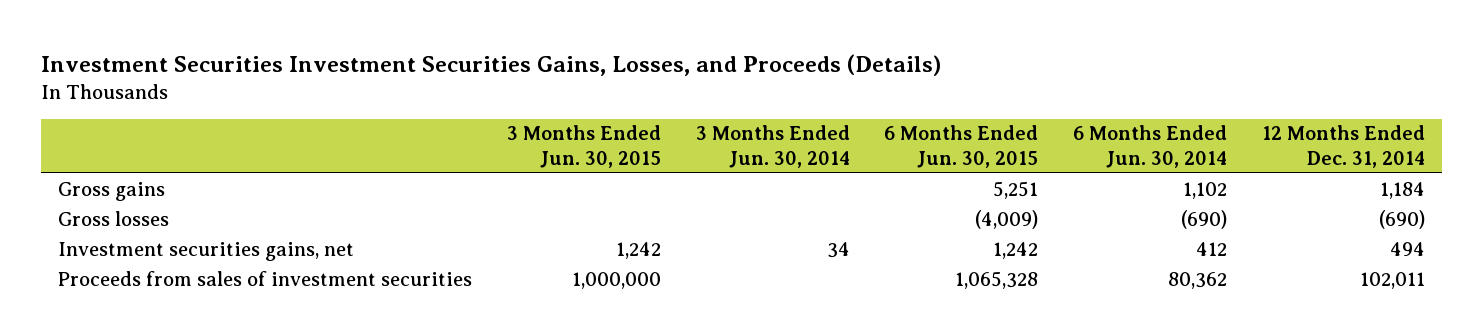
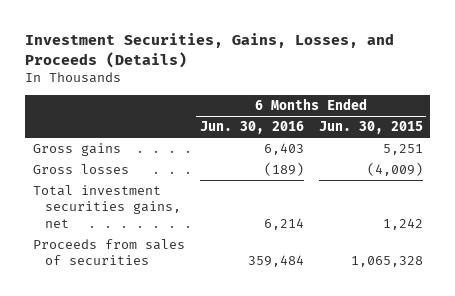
- Investment Securities Investment Securities Gains, Losses, and Proceeds (Details)
+ Investment Securities, Gains, Losses, and Proceeds (Details)
- | 3 Months Ended Jun. 30, 2015 | 3 Months Ended Jun. 30, 2014 | 6 Months Ended Jun. 30, 2015 | 6 Months Ended Jun. 30, 2014 | 12 Months Ended Dec. 31, 2014
+ | 6 Months Ended Jun. 30, 2016 | 6 Months Ended Jun. 30, 2015
- Investment securities gains, net | 1,242 | 34 | 1,242 | 412 | 494
- Proceeds from sales of investment securities | 1,000,000 | | 1,065,328 | 80,362 | 102,011
+ Total investment securities gains, net | 6,214 | 1,242
+ Proceeds from sales of securities | 359,484 | 1,065,328

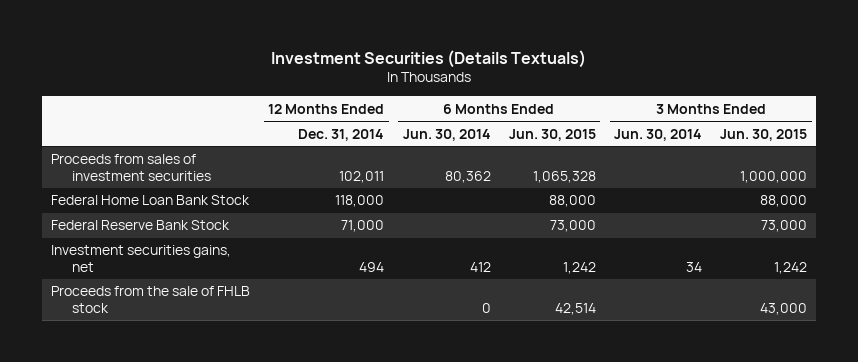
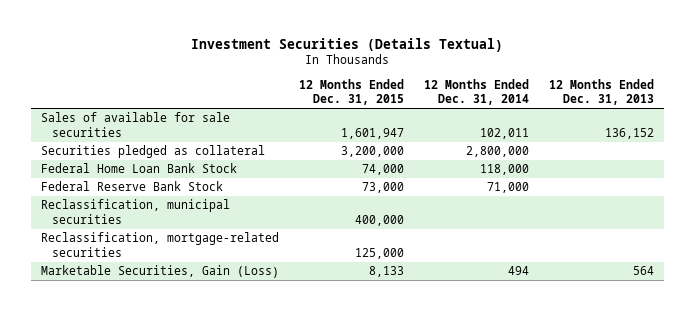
- Investment Securities (Details Textuals)
+ Investment Securities (Details Textual)
- | 12 Months Ended Dec. 31, 2014 | 6 Months Ended Jun. 30, 2014 | 6 Months Ended Jun. 30, 2015 | 3 Months Ended Jun. 30, 2014 | 3 Months Ended Jun. 30, 2015
+ | 12 Months Ended Dec. 31, 2015 | 12 Months Ended Dec. 31, 2014 | 12 Months Ended Dec. 31, 2013
- Proceeds from sales of investment securities | 102,011 | 80,362 | 1,065,328 | | 1,000,000
+ Sales of available for sale securities | 1,601,947 | 102,011 | 136,152
+ Securities pledged as collateral | 3,200,000 | 2,800,000 |
- Investment securities gains, net | 494 | 412 | 1,242 | 34 | 1,242
- Proceeds from the sale of FHLB stock | | 0 | 42,514 | | 43,000
+ Reclassification, municipal securities | 400,000 | |
+ Reclassification, mortgage-related securities | 125,000 | |
+ Marketable Securities, Gain (Loss) | 8,133 | 494 | 564

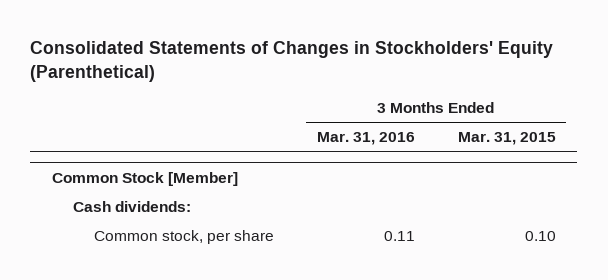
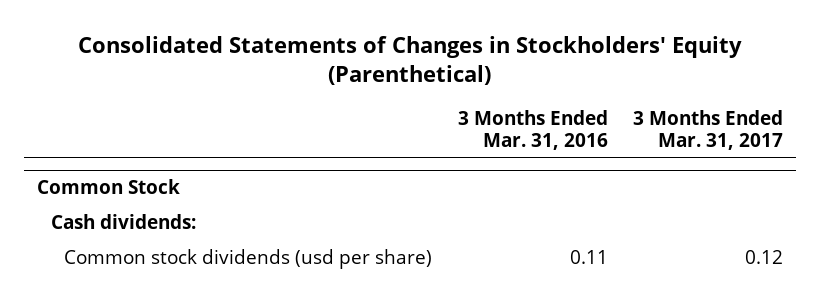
- | 3 Months Ended Mar. 31, 2016 | 3 Months Ended Mar. 31, 2015
+ | 3 Months Ended Mar. 31, 2016 | 3 Months Ended Mar. 31, 2017
- Common Stock [Member]
+ Common Stock
- Common stock, per share | 0.11 | 0.10
+ Common stock dividends (usd per share) | 0.11 | 0.12

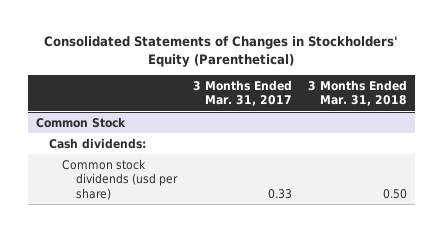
- | 3 Months Ended Mar. 31, 2016 | 3 Months Ended Mar. 31, 2017
+ | 3 Months Ended Mar. 31, 2017 | 3 Months Ended Mar. 31, 2018
@ Common Stock
- Common stock dividends (usd per share) | 0.11 | 0.12
+ Common stock dividends (usd per share) | 0.33 | 0.50

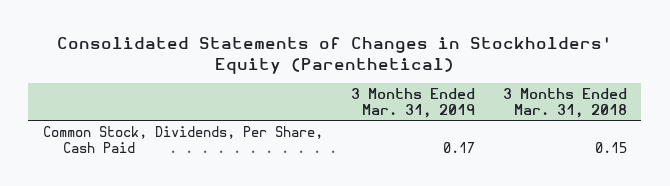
- | 3 Months Ended Mar. 31, 2017 | 3 Months Ended Mar. 31, 2018
+ | 3 Months Ended Mar. 31, 2019 | 3 Months Ended Mar. 31, 2018
- Common Stock
- Cash dividends:
- Common stock dividends (usd per share) | 0.33 | 0.50
+ Common Stock, Dividends, Per Share, Cash Paid | 0.17 | 0.15

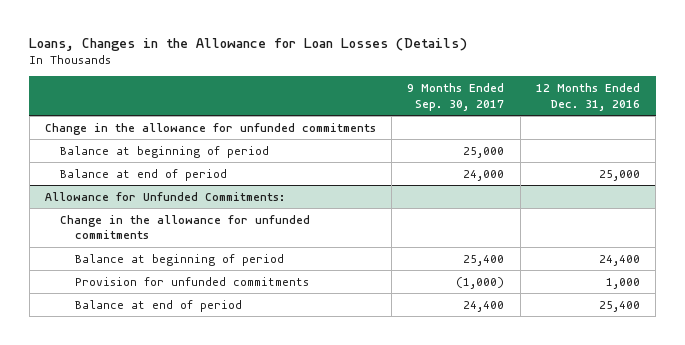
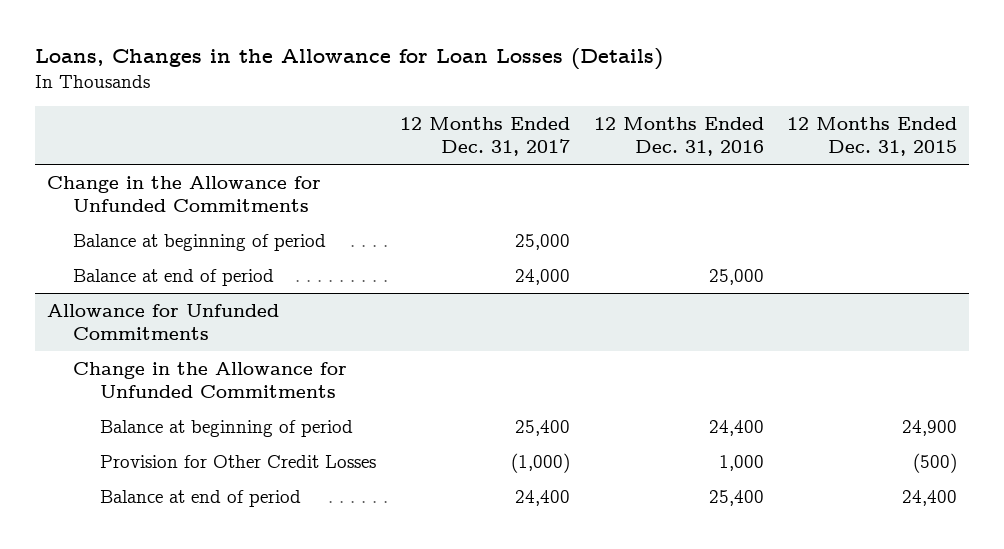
- | 9 Months Ended Sep. 30, 2017 | 12 Months Ended Dec. 31, 2016
+ | 12 Months Ended Dec. 31, 2017 | 12 Months Ended Dec. 31, 2016 | 12 Months Ended Dec. 31, 2015
- Change in the allowance for unfunded commitments
+ Change in the Allowance for Unfunded Commitments
- Allowance for Unfunded Commitments:
- Change in the allowance for unfunded commitments
+ Allowance for Unfunded Commitments
+ Change in the Allowance for Unfunded Commitments
- Provision for unfunded commitments | (1,000) | 1,000
+ Provision for Other Credit Losses | (1,000) | 1,000 | (500)

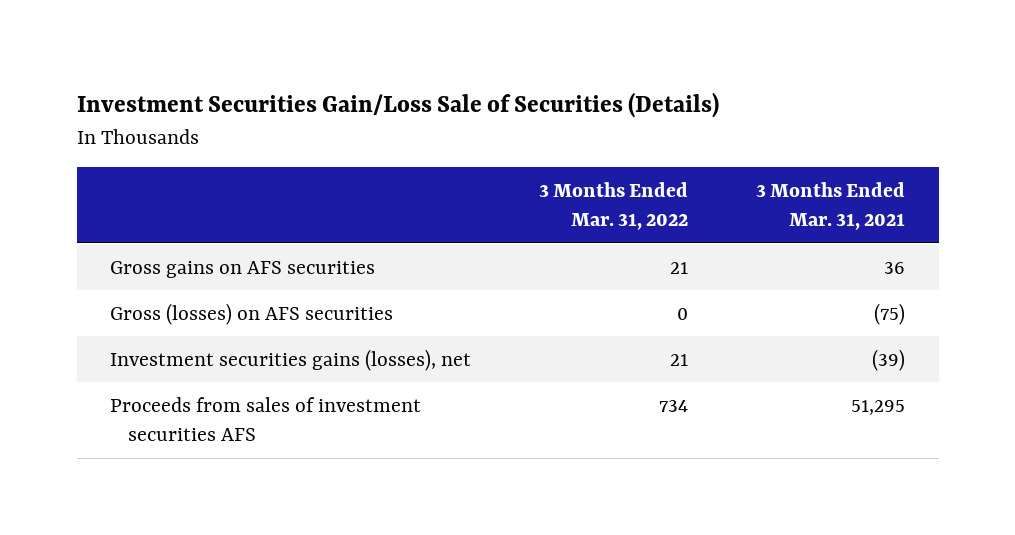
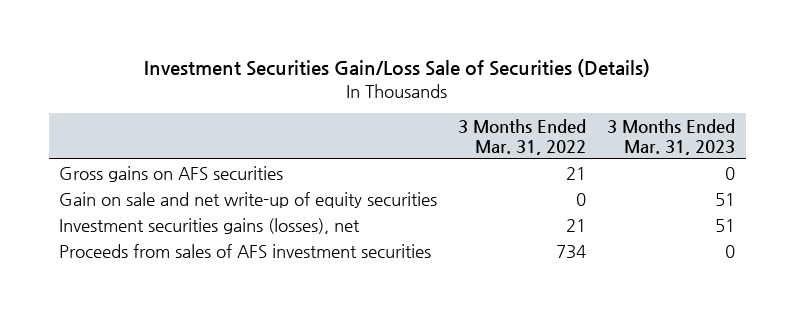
- | 3 Months Ended Mar. 31, 2022 | 3 Months Ended Mar. 31, 2021
+ | 3 Months Ended Mar. 31, 2022 | 3 Months Ended Mar. 31, 2023
- Gross (losses) on AFS securities | 0 | (75)
+ Gain on sale and net write-up of equity securities | 0 | 51
- Proceeds from sales of investment securities AFS | 734 | 51,295
+ Proceeds from sales of AFS investment securities | 734 | 0

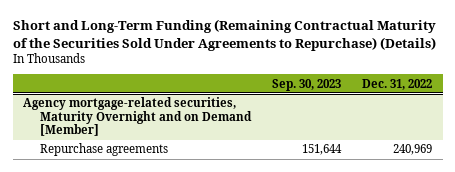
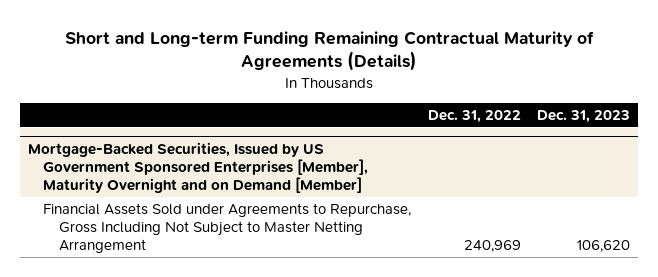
- Short and Long-Term Funding (Remaining Contractual Maturity of the Securities Sold Under Agreements to Repurchase) (Details)
+ Short and Long-term Funding Remaining Contractual Maturity of Agreements (Details)
- | Sep. 30, 2023 | Dec. 31, 2022
+ | Dec. 31, 2022 | Dec. 31, 2023
- Agency mortgage-related securities, Maturity Overnight and on Demand [Member]
- Repurchase agreements | 151,644 | 240,969
+ Mortgage-Backed Securities, Issued by US Government Sponsored Enterprises [Member], Maturity Overnight and on Demand [Member]
+ Financial Assets Sold under Agreements to Repurchase, Gross Including Not Subject to Master Netting Arrangement | 240,969 | 106,620

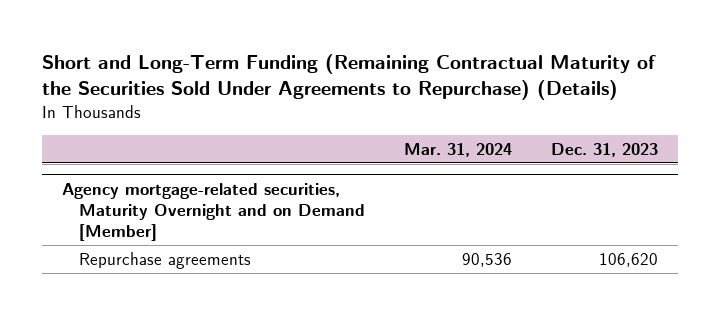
- Short and Long-term Funding Remaining Contractual Maturity of Agreements (Details)
+ Short and Long-Term Funding (Remaining Contractual Maturity of the Securities Sold Under Agreements to Repurchase) (Details)
- | Dec. 31, 2022 | Dec. 31, 2023
+ | Mar. 31, 2024 | Dec. 31, 2023
- Mortgage-Backed Securities, Issued by US Government Sponsored Enterprises [Member], Maturity Overnight and on Demand [Member]
- Financial Assets Sold under Agreements to Repurchase, Gross Including Not Subject to Master Netting Arrangement | 240,969 | 106,620
+ Agency mortgage-related securities, Maturity Overnight and on Demand [Member]
+ Repurchase agreements | 90,536 | 106,620

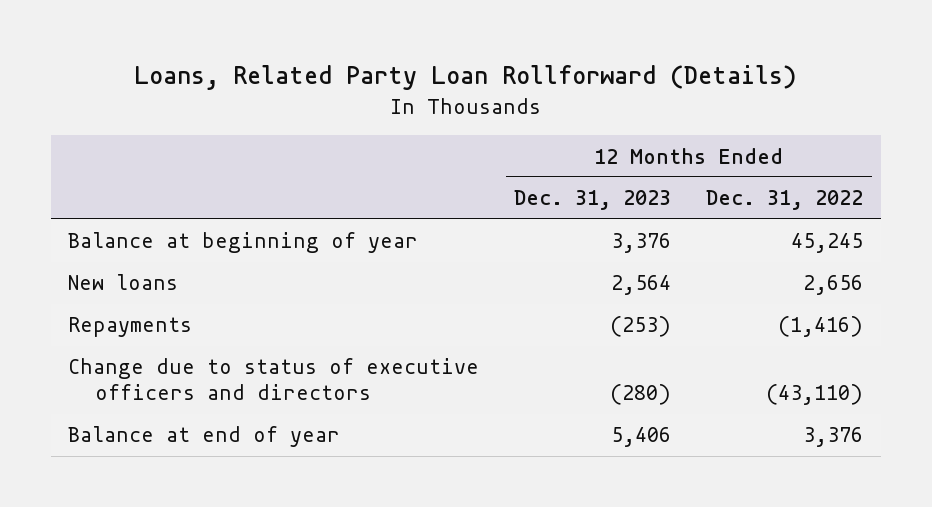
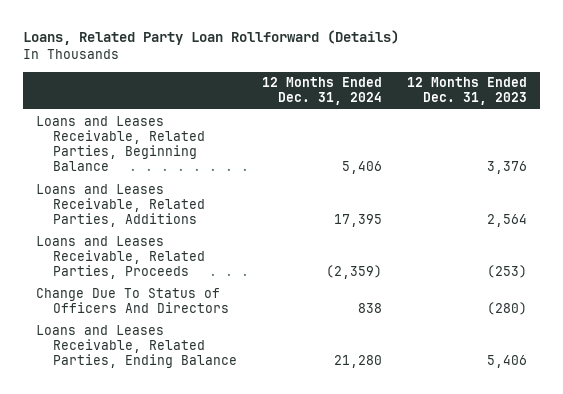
- | 12 Months Ended Dec. 31, 2023 | 12 Months Ended Dec. 31, 2022
+ | 12 Months Ended Dec. 31, 2024 | 12 Months Ended Dec. 31, 2023
- Balance at beginning of year | 3,376 | 45,245
- New loans | 2,564 | 2,656
- Repayments | (253) | (1,416)
- Change due to status of executive officers and directors | (280) | (43,110)
- Balance at end of year | 5,406 | 3,376
+ Loans and Leases Receivable, Related Parties, Beginning Balance | 5,406 | 3,376
+ Loans and Leases Receivable, Related Parties, Additions | 17,395 | 2,564
+ Loans and Leases Receivable, Related Parties, Proceeds | (2,359) | (253)
+ Change Due To Status of Officers And Directors | 838 | (280)
+ Loans and Leases Receivable, Related Parties, Ending Balance | 21,280 | 5,406

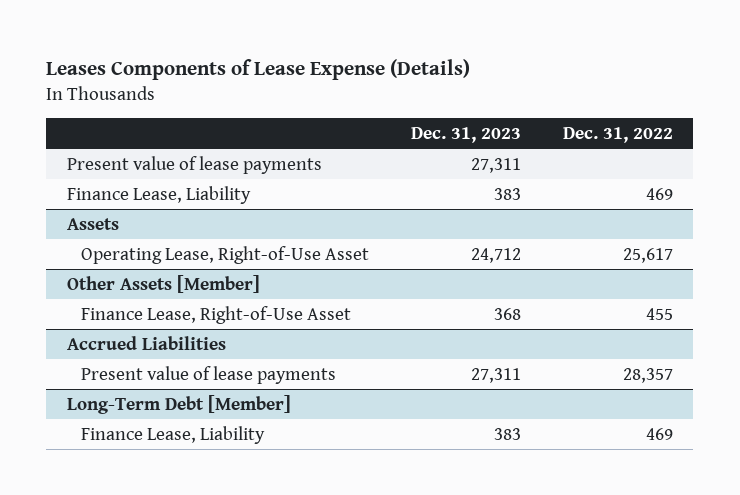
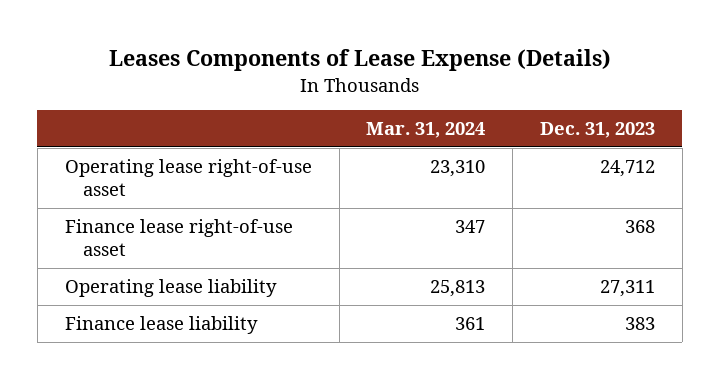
- | Dec. 31, 2023 | Dec. 31, 2022
+ | Mar. 31, 2024 | Dec. 31, 2023
- Present value of lease payments | 27,311 |
- Finance Lease, Liability | 383 | 469
- Assets
- Operating Lease, Right-of-Use Asset | 24,712 | 25,617
- Other Assets [Member]
- Finance Lease, Right-of-Use Asset | 368 | 455
- Accrued Liabilities
- Present value of lease payments | 27,311 | 28,357
- Long-Term Debt [Member]
- Finance Lease, Liability | 383 | 469
+ Operating lease right-of-use asset | 23,310 | 24,712
+ Finance lease right-of-use asset | 347 | 368
+ Operating lease liability | 25,813 | 27,311
+ Finance lease liability | 361 | 383

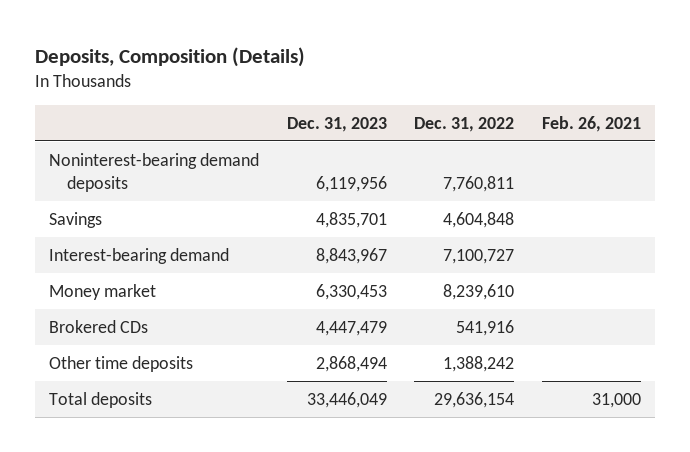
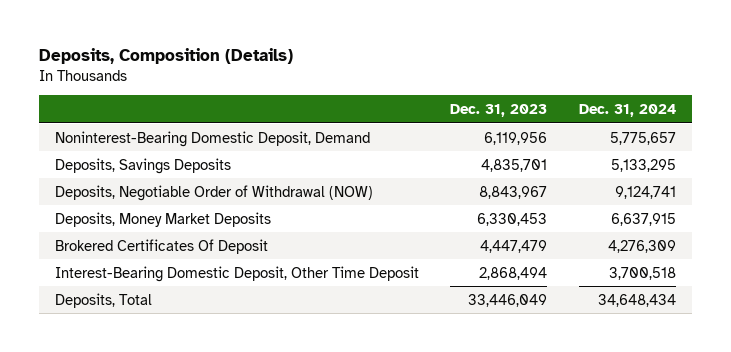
- | Dec. 31, 2023 | Dec. 31, 2022 | Feb. 26, 2021
+ | Dec. 31, 2023 | Dec. 31, 2024
- Noninterest-bearing demand deposits | 6,119,956 | 7,760,811 |
- Savings | 4,835,701 | 4,604,848 |
- Interest-bearing demand | 8,843,967 | 7,100,727 |
- Money market | 6,330,453 | 8,239,610 |
- Brokered CDs | 4,447,479 | 541,916 |
- Other time deposits | 2,868,494 | 1,388,242 |
- Total deposits | 33,446,049 | 29,636,154 | 31,000
+ Noninterest-Bearing Domestic Deposit, Demand | 6,119,956 | 5,775,657
+ Deposits, Savings Deposits | 4,835,701 | 5,133,295
+ Deposits, Negotiable Order of Withdrawal (NOW) | 8,843,967 | 9,124,741
+ Deposits, Money Market Deposits | 6,330,453 | 6,637,915
+ Brokered Certificates Of Deposit | 4,447,479 | 4,276,309
+ Interest-Bearing Domestic Deposit, Other Time Deposit | 2,868,494 | 3,700,518
+ Deposits, Total | 33,446,049 | 34,648,434

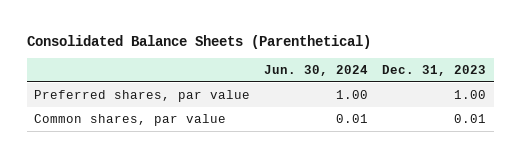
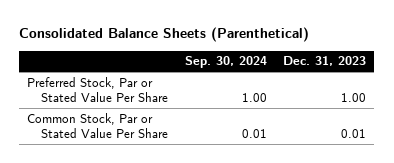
- | Jun. 30, 2024 | Dec. 31, 2023
+ | Sep. 30, 2024 | Dec. 31, 2023
- Preferred shares, par value | 1.00 | 1.00
- Common shares, par value | 0.01 | 0.01
+ Preferred Stock, Par or Stated Value Per Share | 1.00 | 1.00
+ Common Stock, Par or Stated Value Per Share | 0.01 | 0.01

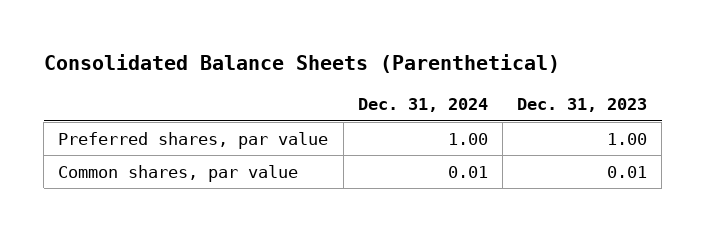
- | Sep. 30, 2024 | Dec. 31, 2023
+ | Dec. 31, 2024 | Dec. 31, 2023
- Preferred Stock, Par or Stated Value Per Share | 1.00 | 1.00
- Common Stock, Par or Stated Value Per Share | 0.01 | 0.01
+ Preferred shares, par value | 1.00 | 1.00
+ Common shares, par value | 0.01 | 0.01

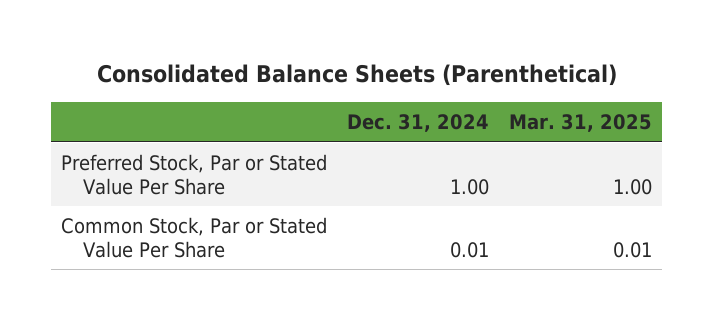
- | Dec. 31, 2024 | Dec. 31, 2023
+ | Dec. 31, 2024 | Mar. 31, 2025
- Preferred shares, par value | 1.00 | 1.00
- Common shares, par value | 0.01 | 0.01
+ Preferred Stock, Par or Stated Value Per Share | 1.00 | 1.00
+ Common Stock, Par or Stated Value Per Share | 0.01 | 0.01

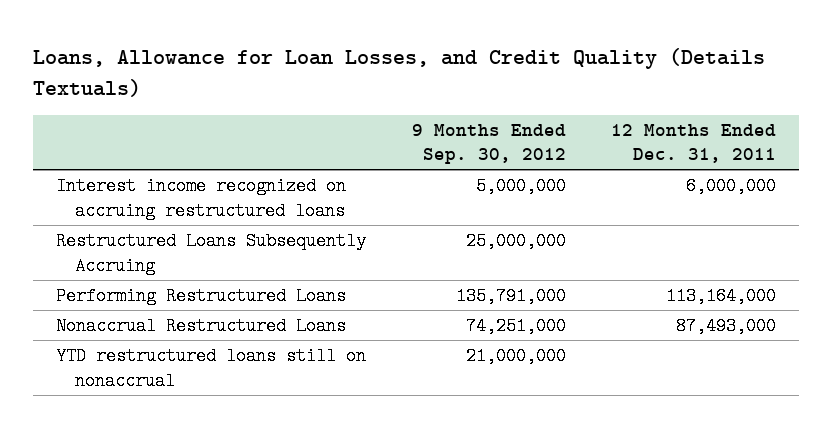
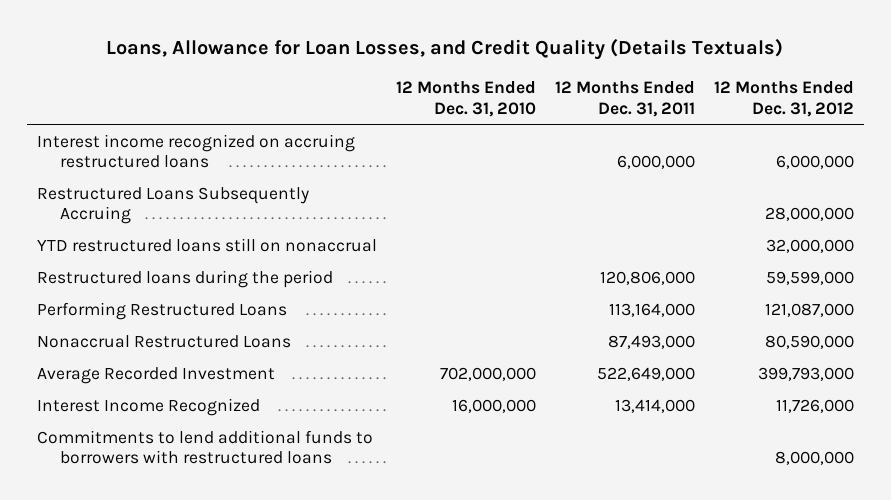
- | 9 Months Ended Sep. 30, 2012 | 12 Months Ended Dec. 31, 2011
+ | 12 Months Ended Dec. 31, 2010 | 12 Months Ended Dec. 31, 2011 | 12 Months Ended Dec. 31, 2012
moved up: YTD restructured loans still on nonaccrual | | | 32,000,000
+ Restructured loans during the period | | 120,806,000 | 59,599,000
+ Average Recorded Investment | 702,000,000 | 522,649,000 | 399,793,000
+ Interest Income Recognized | 16,000,000 | 13,414,000 | 11,726,000
+ Commitments to lend additional funds to borrowers with restructured loans | | | 8,000,000

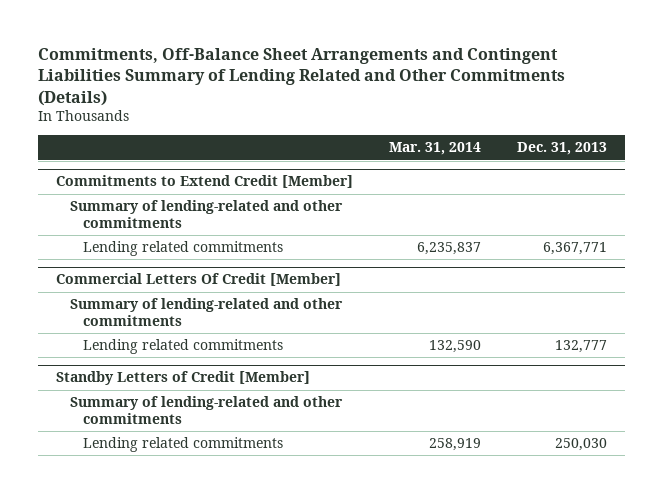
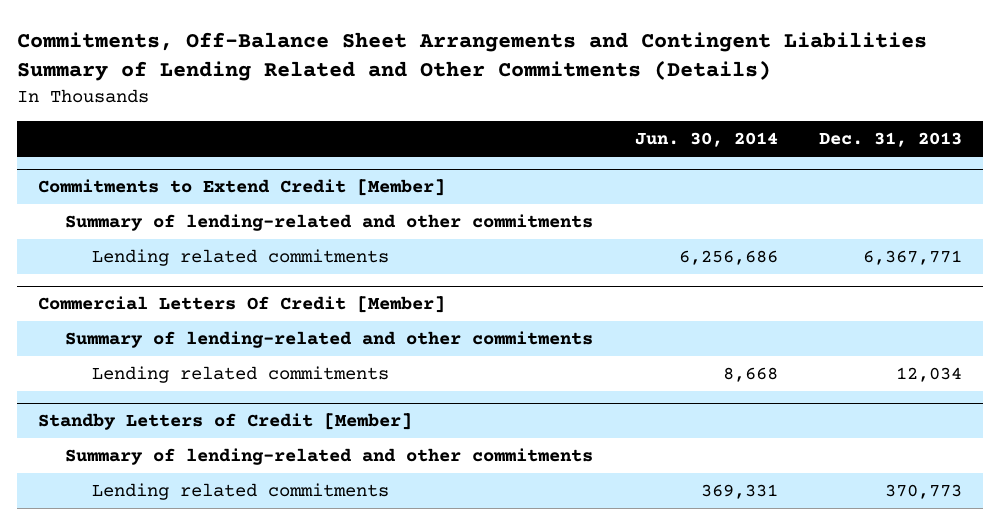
- | Mar. 31, 2014 | Dec. 31, 2013
+ | Jun. 30, 2014 | Dec. 31, 2013
@ Commercial Letters Of Credit [Member]
- Lending related commitments | 132,590 | 132,777
+ Lending related commitments | 8,668 | 12,034
@ Standby Letters of Credit [Member]
- Lending related commitments | 258,919 | 250,030
+ Lending related commitments | 369,331 | 370,773

